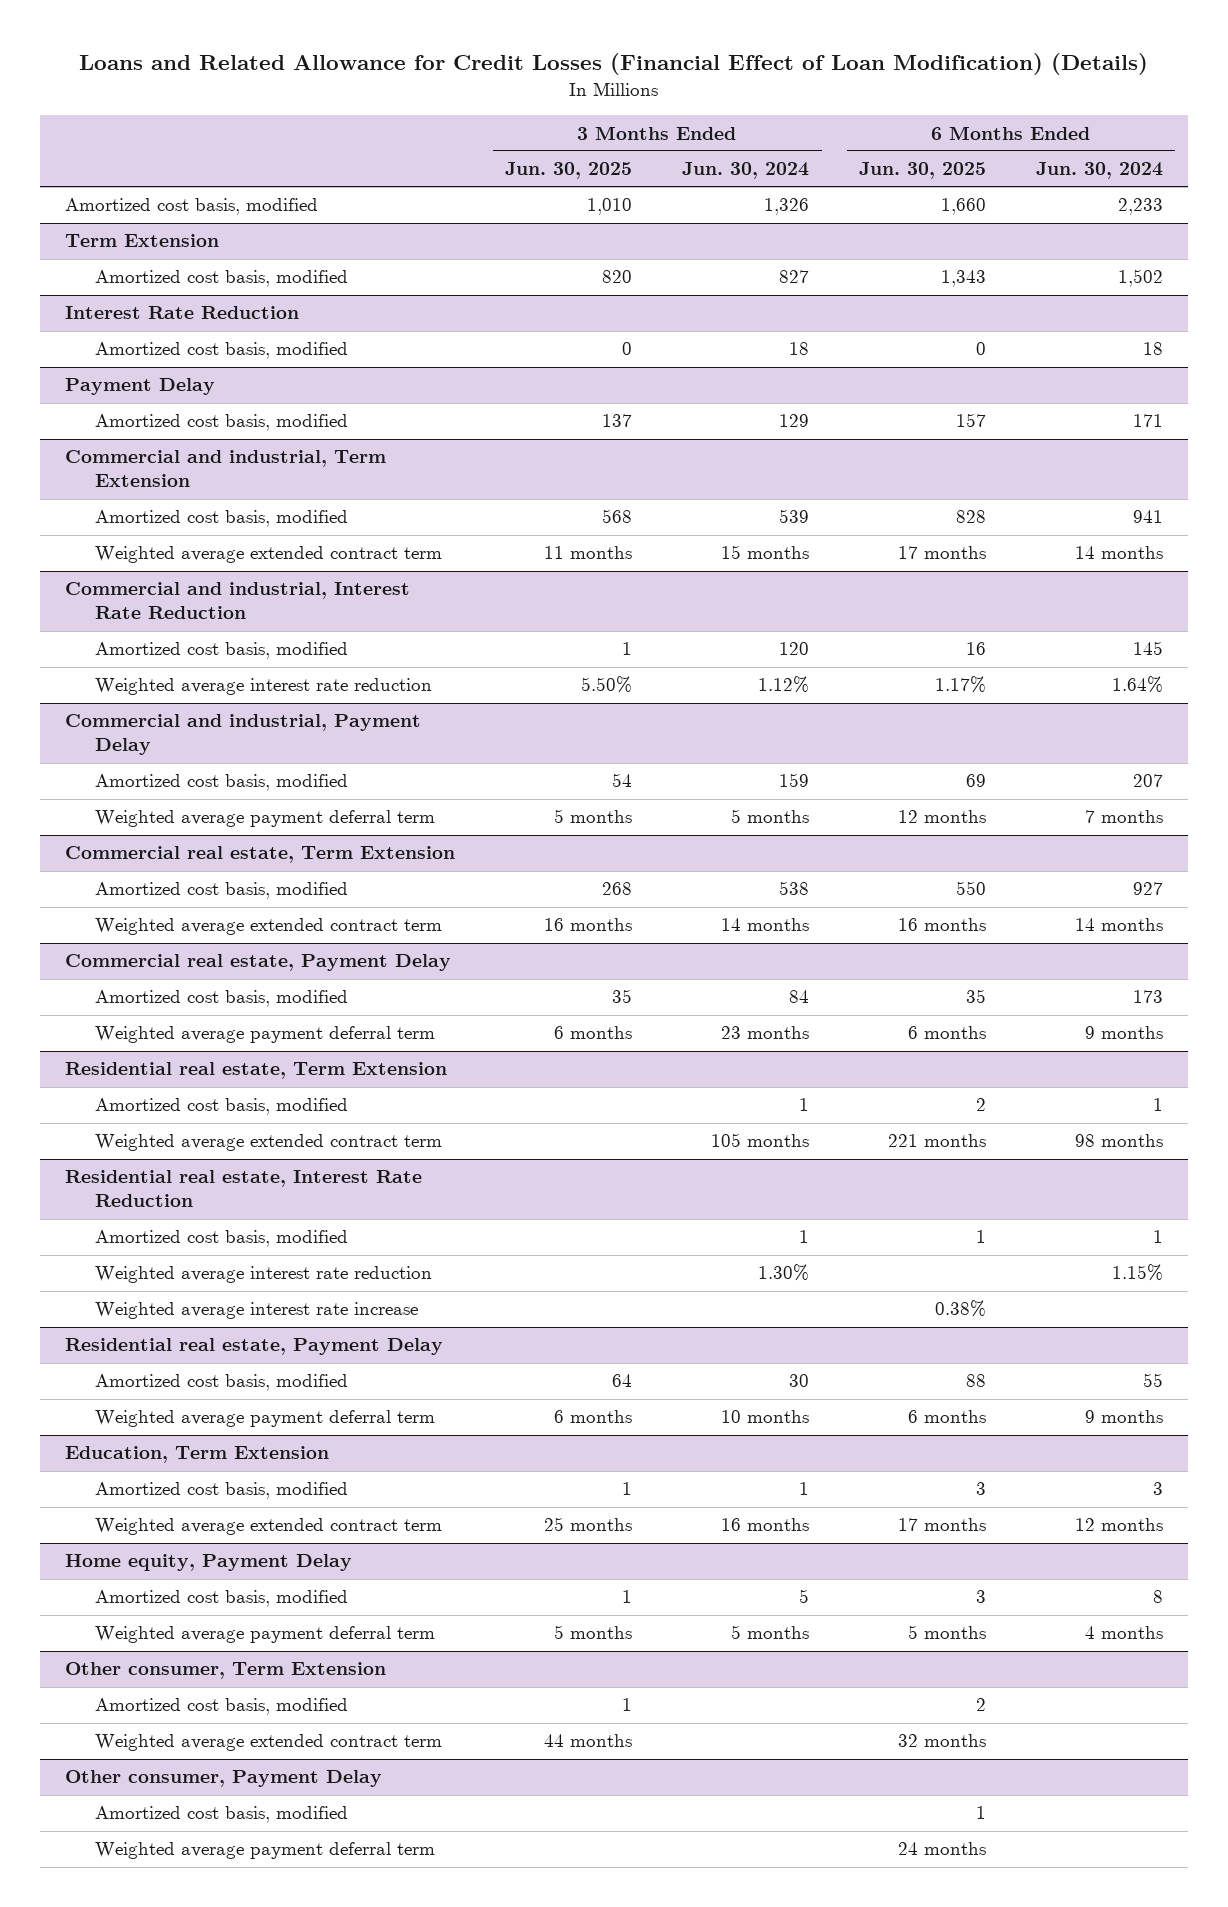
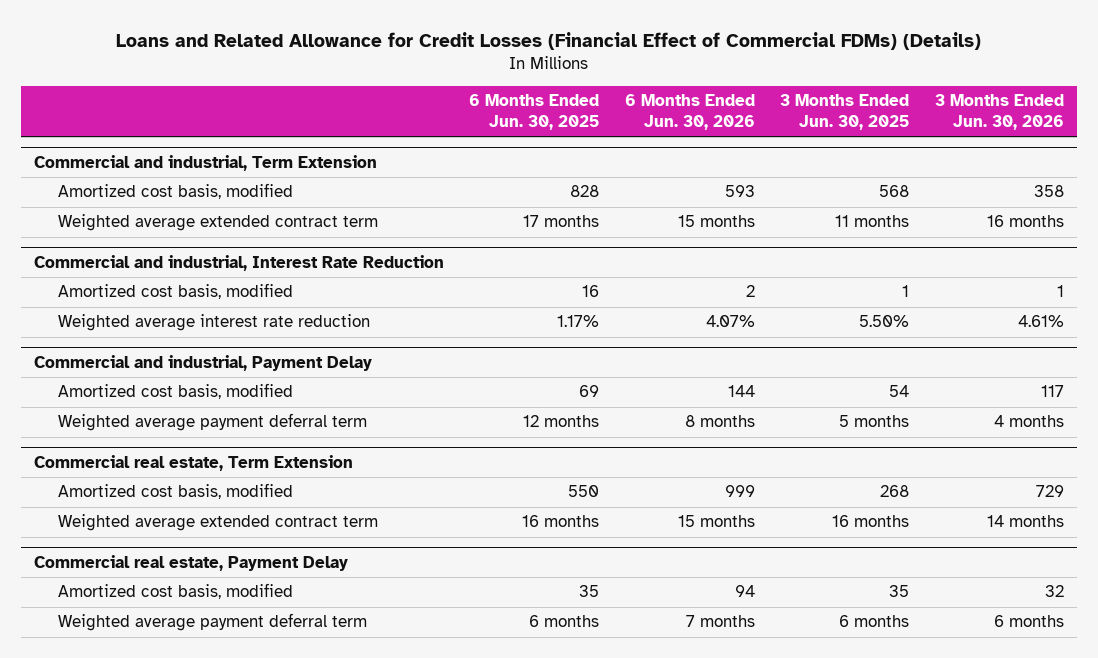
- Loans and Related Allowance for Credit Losses (Financial Effect of Loan Modification) (Details)
+ Loans and Related Allowance for Credit Losses (Financial Effect of Commercial FDMs) (Details)
- | 3 Months Ended Jun. 30, 2025 | 3 Months Ended Jun. 30, 2024 | 6 Months Ended Jun. 30, 2025 | 6 Months Ended Jun. 30, 2024
+ | 6 Months Ended Jun. 30, 2025 | 6 Months Ended Jun. 30, 2026 | 3 Months Ended Jun. 30, 2025 | 3 Months Ended Jun. 30, 2026
- Amortized cost basis, modified | 1,010 | 1,326 | 1,660 | 2,233
- Term Extension
- Amortized cost basis, modified | 820 | 827 | 1,343 | 1,502
- Interest Rate Reduction
- Amortized cost basis, modified | 0 | 18 | 0 | 18
- Payment Delay
- Amortized cost basis, modified | 137 | 129 | 157 | 171
- Residential real estate, Term Extension
- Amortized cost basis, modified | | 1 | 2 | 1
- Weighted average extended contract term | | 105 months | 221 months | 98 months
- Residential real estate, Interest Rate Reduction
- Amortized cost basis, modified | | 1 | 1 | 1
- Weighted average interest rate reduction | | 1.30% | | 1.15%
- Weighted average interest rate increase | | | 0.38% |
- Residential real estate, Payment Delay
- Amortized cost basis, modified | 64 | 30 | 88 | 55
- Weighted average payment deferral term | 6 months | 10 months | 6 months | 9 months
- Education, Term Extension
- Amortized cost basis, modified | 1 | 1 | 3 | 3
- Weighted average extended contract term | 25 months | 16 months | 17 months | 12 months
- Home equity, Payment Delay
- Amortized cost basis, modified | 1 | 5 | 3 | 8
- Weighted average payment deferral term | 5 months | 5 months | 5 months | 4 months
- Other consumer, Term Extension
- Amortized cost basis, modified | 1 | | 2 |
- Weighted average extended contract term | 44 months | | 32 months |
- Other consumer, Payment Delay
- Amortized cost basis, modified | | | 1 |
- Weighted average payment deferral term | | | 24 months |

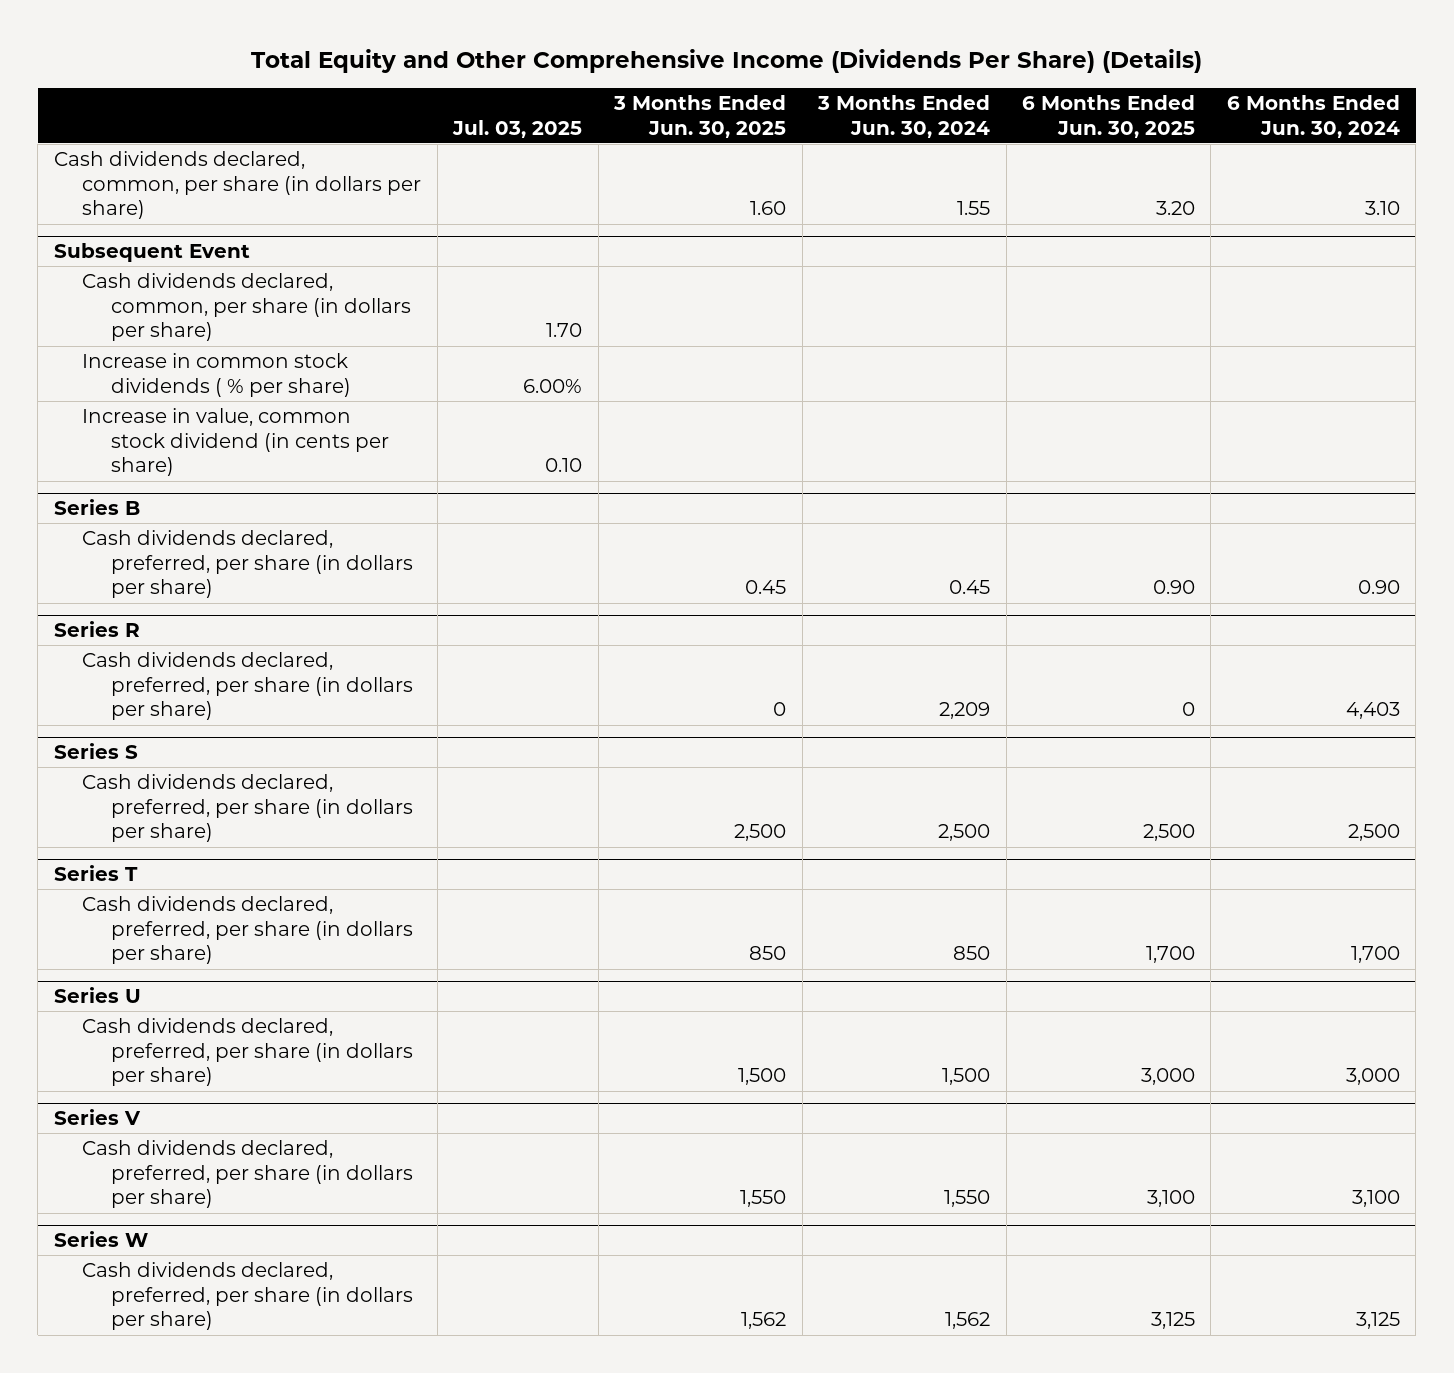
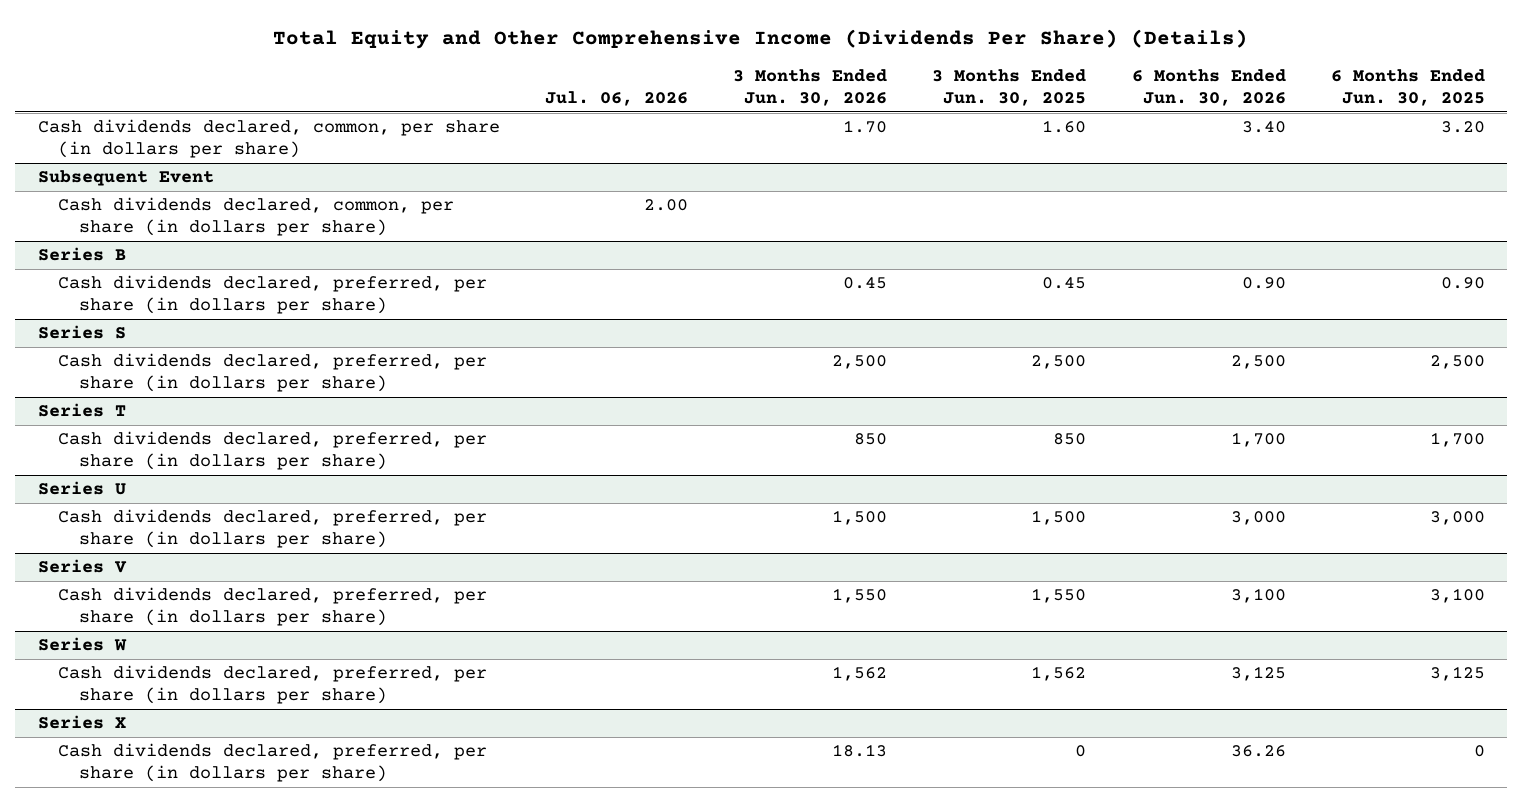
- | Jul. 03, 2025 | 3 Months Ended Jun. 30, 2025 | 3 Months Ended Jun. 30, 2024 | 6 Months Ended Jun. 30, 2025 | 6 Months Ended Jun. 30, 2024
+ | Jul. 06, 2026 | 3 Months Ended Jun. 30, 2026 | 3 Months Ended Jun. 30, 2025 | 6 Months Ended Jun. 30, 2026 | 6 Months Ended Jun. 30, 2025
@ Subsequent Event
- Increase in common stock dividends ( % per share) | 6.00% | | | |
- Increase in value, common stock dividend (in cents per share) | 0.10 | | | |
- Series R
- Cash dividends declared, preferred, per share (in dollars per share) | | 0 | 2,209 | 0 | 4,403
+ Series X
+ Cash dividends declared, preferred, per share (in dollars per share) | | 18.13 | 0 | 36.26 | 0

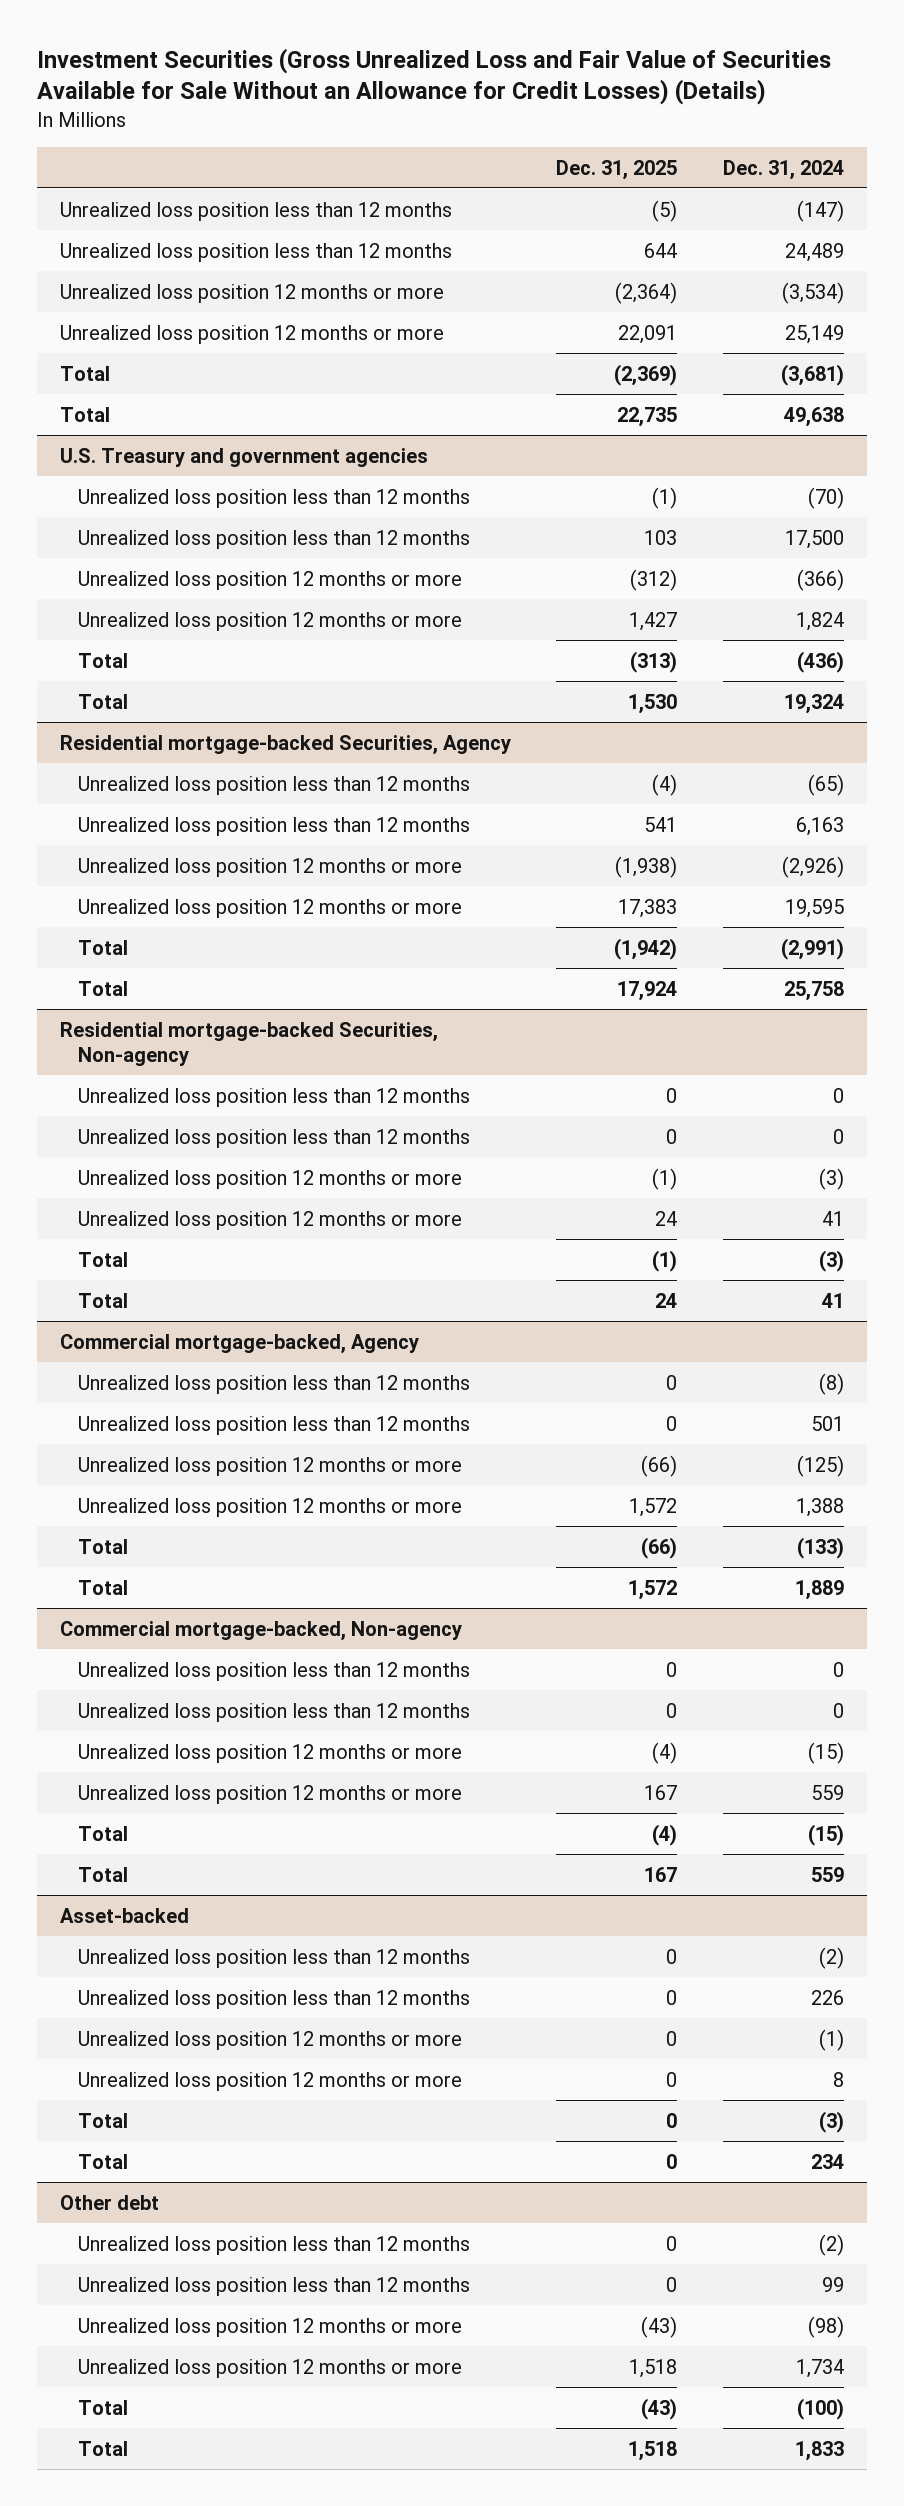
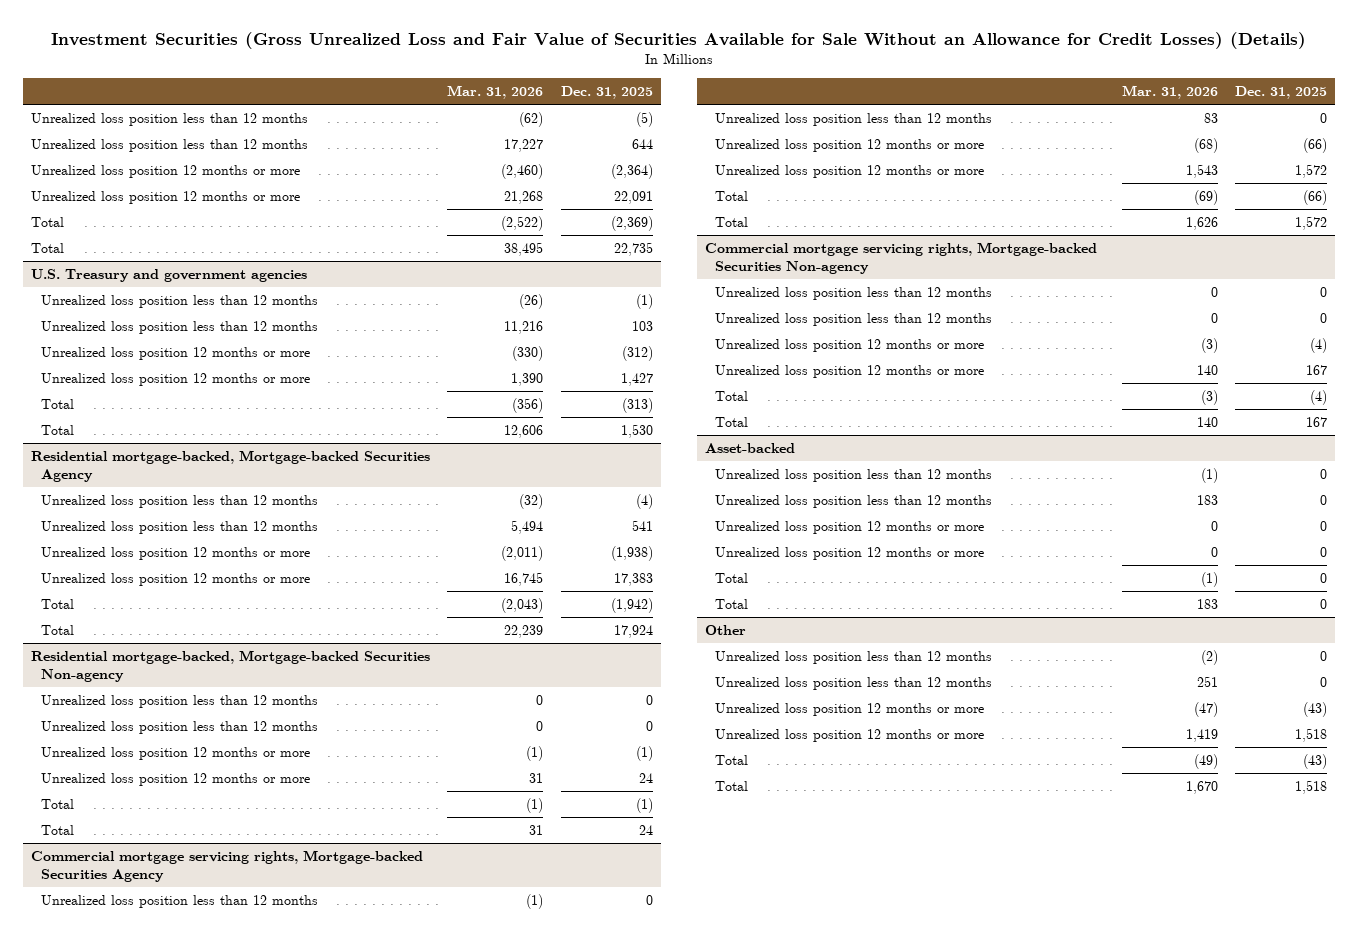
- | Dec. 31, 2025 | Dec. 31, 2024
+ | Mar. 31, 2026 | Dec. 31, 2025
- Residential mortgage-backed Securities, Agency
+ Residential mortgage-backed, Mortgage-backed Securities Agency
- Residential mortgage-backed Securities, Non-agency
+ Residential mortgage-backed, Mortgage-backed Securities Non-agency
- Commercial mortgage-backed, Agency
+ Commercial mortgage servicing rights, Mortgage-backed Securities Agency
- Commercial mortgage-backed, Non-agency
+ Commercial mortgage servicing rights, Mortgage-backed Securities Non-agency
- Other debt
+ Other

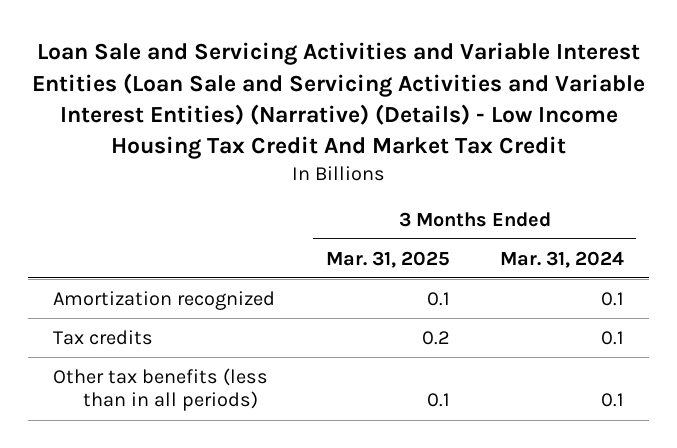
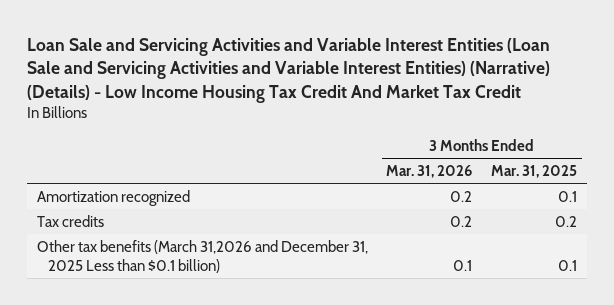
- | 3 Months Ended Mar. 31, 2025 | 3 Months Ended Mar. 31, 2024
+ | 3 Months Ended Mar. 31, 2026 | 3 Months Ended Mar. 31, 2025
- Other tax benefits (less than in all periods) | 0.1 | 0.1
+ Other tax benefits (March 31,2026 and December 31, 2025 Less than $0.1 billion) | 0.1 | 0.1

